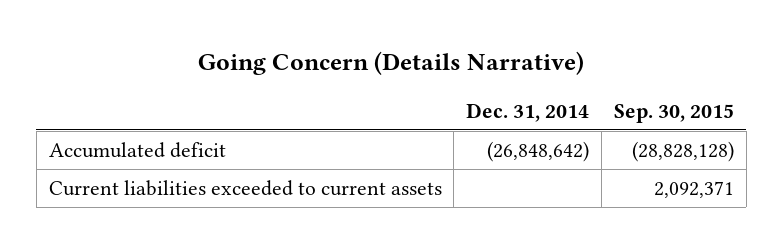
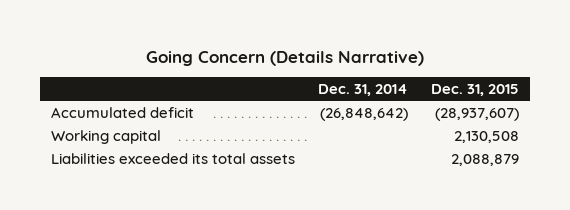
- | Dec. 31, 2014 | Sep. 30, 2015
+ | Dec. 31, 2014 | Dec. 31, 2015
- Current liabilities exceeded to current assets | | 2,092,371
+ Working capital | | 2,130,508
+ Liabilities exceeded its total assets | | 2,088,879

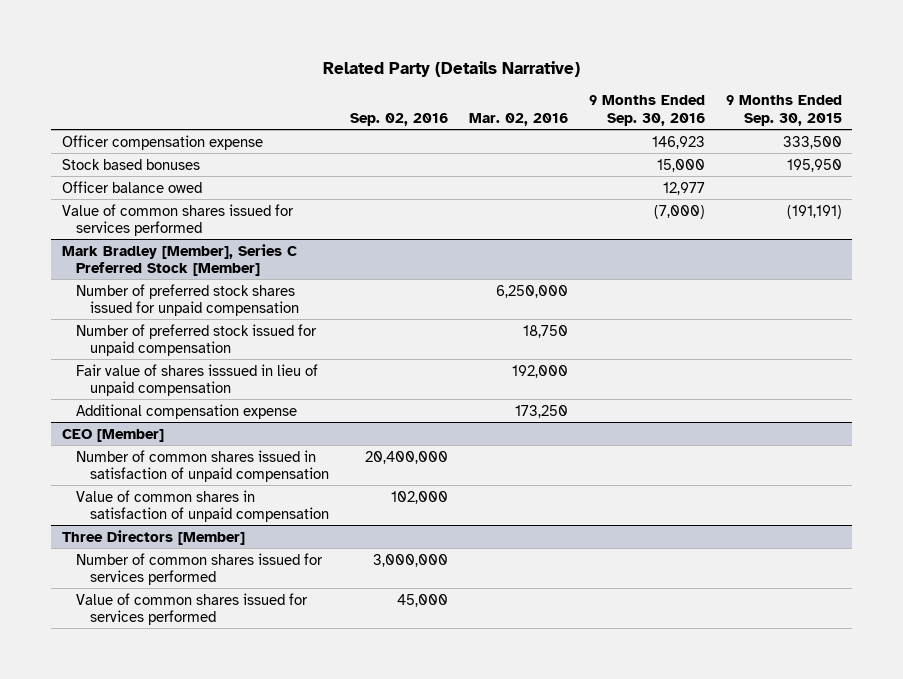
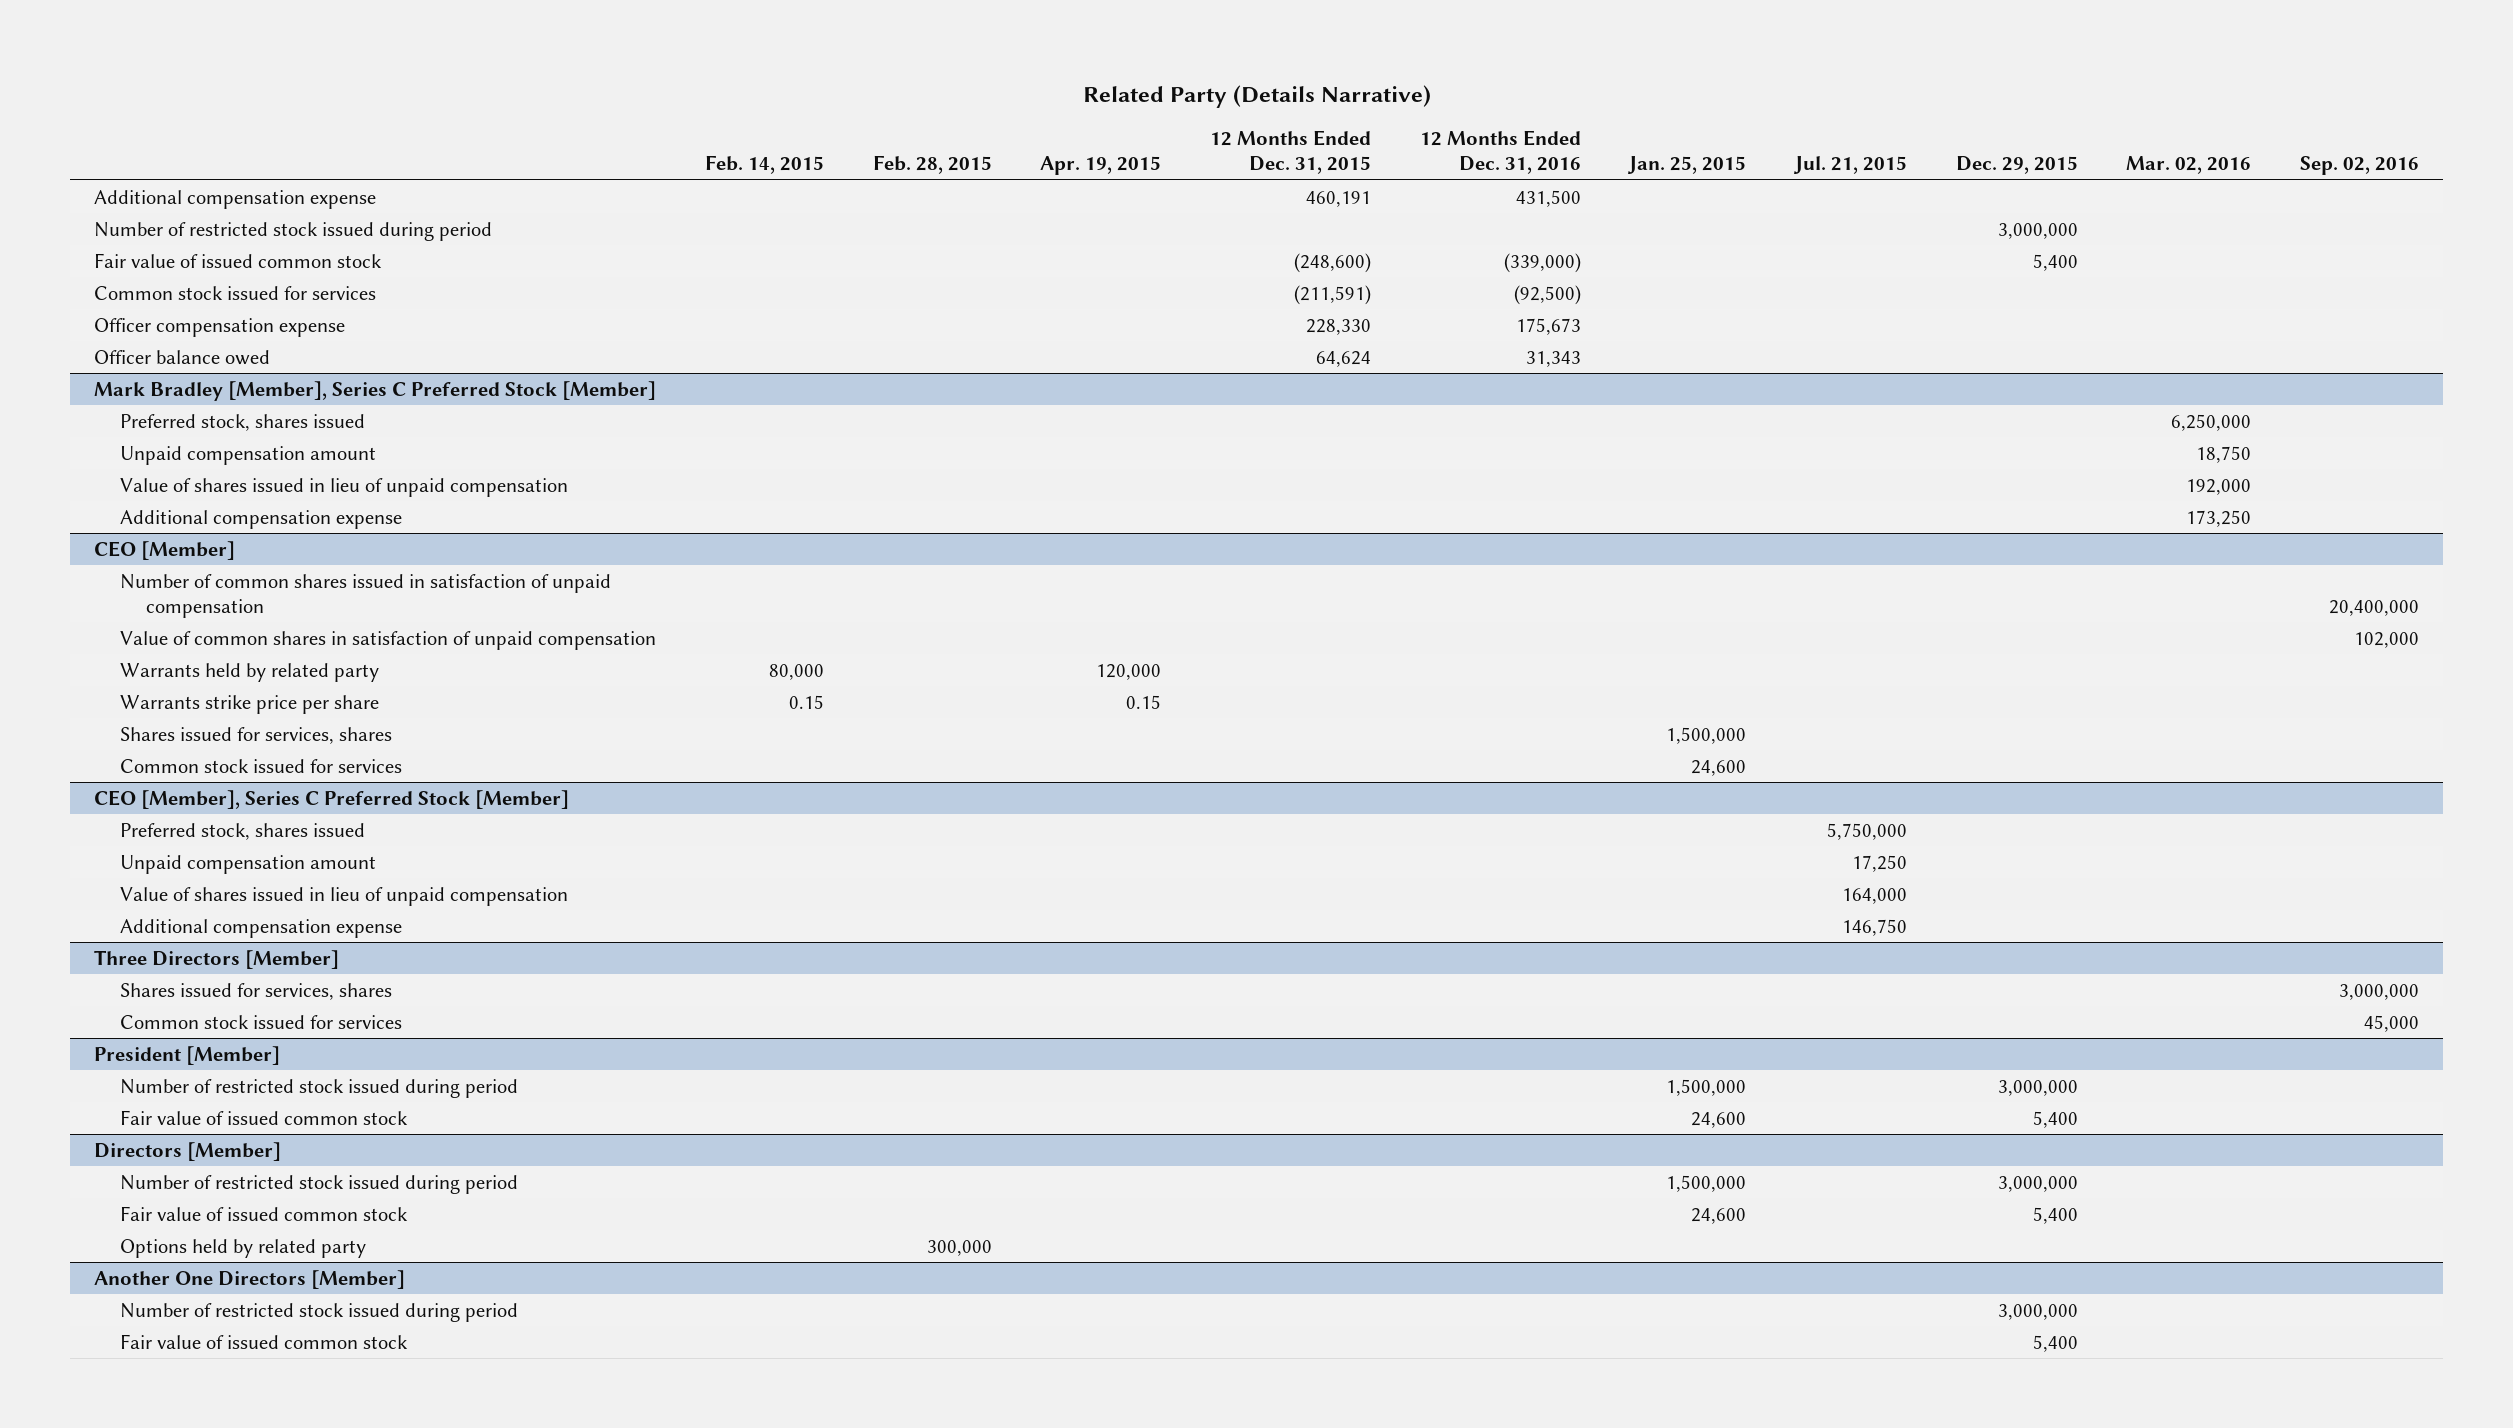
- | Sep. 02, 2016 | Mar. 02, 2016 | 9 Months Ended Sep. 30, 2016 | 9 Months Ended Sep. 30, 2015
+ | Feb. 14, 2015 | Feb. 28, 2015 | Apr. 19, 2015 | 12 Months Ended Dec. 31, 2015 | 12 Months Ended Dec. 31, 2016 | Jan. 25, 2015 | Jul. 21, 2015 | Dec. 29, 2015 | Mar. 02, 2016 | Sep. 02, 2016
+ Additional compensation expense | | | | 460,191 | 431,500 | | | | |
+ Number of restricted stock issued during period | | | | | | | | 3,000,000 | |
+ Fair value of issued common stock | | | | (248,600) | (339,000) | | | 5,400 | |
+ Common stock issued for services | | | | (211,591) | (92,500) | | | | |
- Stock based bonuses | | | 15,000 | 195,950
- Value of common shares issued for services performed | | | (7,000) | (191,191)
@ Mark Bradley [Member], Series C Preferred Stock [Member]
- Number of preferred stock shares issued for unpaid compensation | | 6,250,000 | |
- Number of preferred stock issued for unpaid compensation | | 18,750 | |
- Fair value of shares isssued in lieu of unpaid compensation | | 192,000 | |
+ Preferred stock, shares issued | | | | | | | | | 6,250,000 |
+ Unpaid compensation amount | | | | | | | | | 18,750 |
+ Value of shares issued in lieu of unpaid compensation | | | | | | | | | 192,000 |
@ CEO [Member]
+ Warrants held by related party | 80,000 | | 120,000 | | | | | | |
+ Warrants strike price per share | 0.15 | | 0.15 | | | | | | |
+ Shares issued for services, shares | | | | | | 1,500,000 | | | |
+ Common stock issued for services | | | | | | 24,600 | | | |
+ CEO [Member], Series C Preferred Stock [Member]
+ Preferred stock, shares issued | | | | | | | 5,750,000 | | |
+ Unpaid compensation amount | | | | | | | 17,250 | | |
+ Value of shares issued in lieu of unpaid compensation | | | | | | | 164,000 | | |
+ Additional compensation expense | | | | | | | 146,750 | | |
@ Three Directors [Member]
- Number of common shares issued for services performed | 3,000,000 | | |
- Value of common shares issued for services performed | 45,000 | | |
+ Shares issued for services, shares | | | | | | | | | | 3,000,000
+ Common stock issued for services | | | | | | | | | | 45,000
+ President [Member]
+ Number of restricted stock issued during period | | | | | | 1,500,000 | | 3,000,000 | |
+ Fair value of issued common stock | | | | | | 24,600 | | 5,400 | |
+ Directors [Member]
+ Number of restricted stock issued during period | | | | | | 1,500,000 | | 3,000,000 | |
+ Fair value of issued common stock | | | | | | 24,600 | | 5,400 | |
+ Options held by related party | | 300,000 | | | | | | | |
+ Another One Directors [Member]
+ Number of restricted stock issued during period | | | | | | | | 3,000,000 | |
+ Fair value of issued common stock | | | | | | | | 5,400 | |

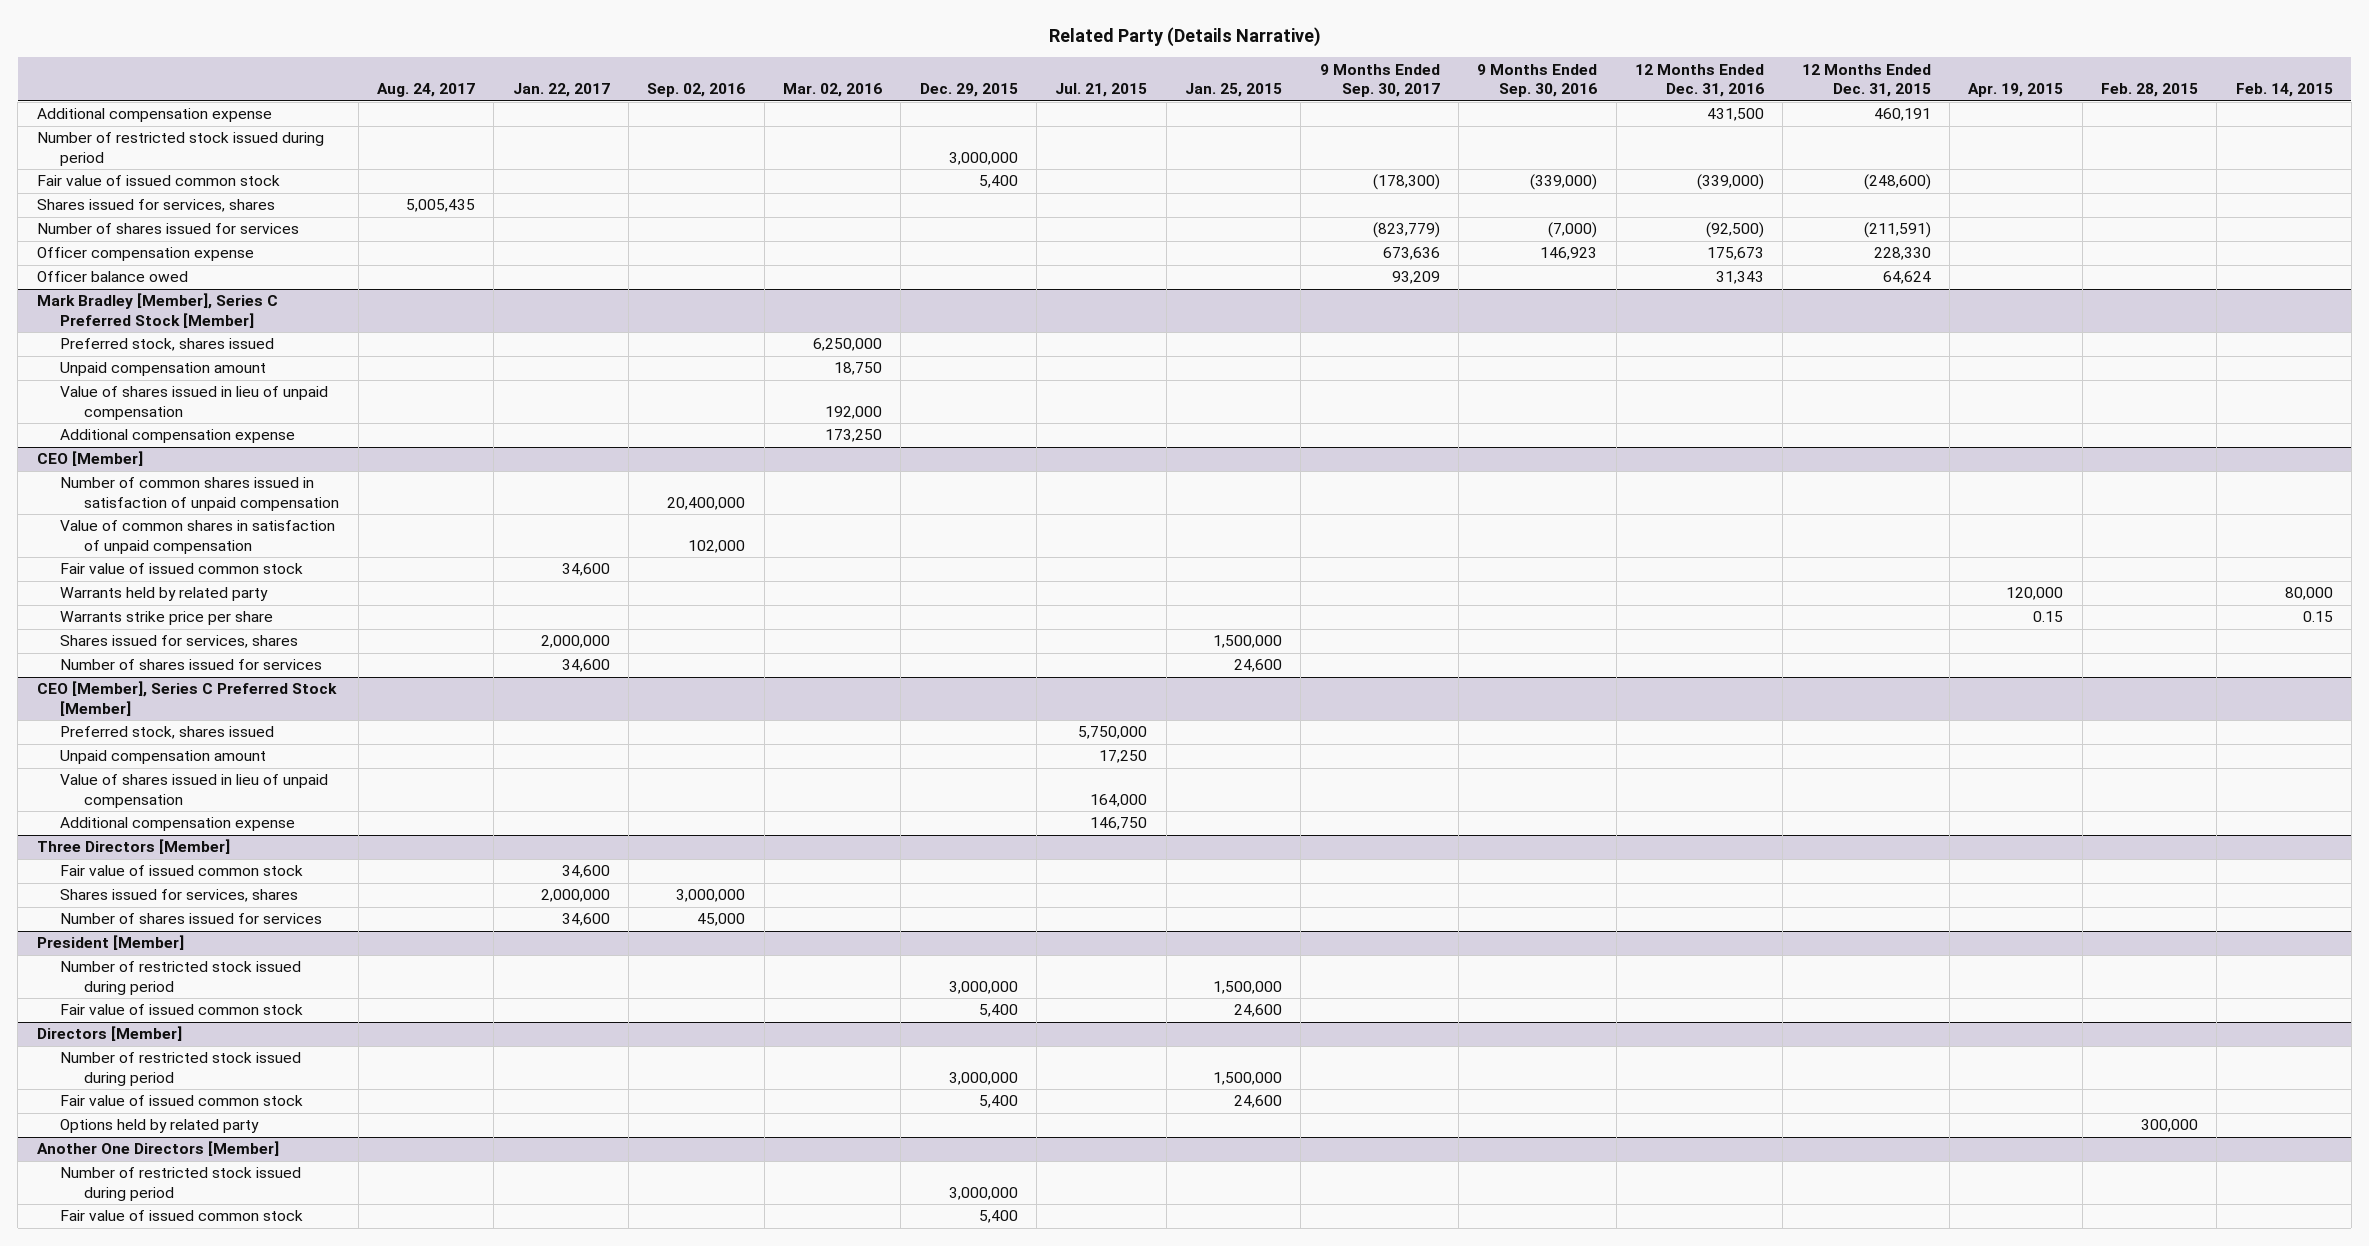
- | Feb. 14, 2015 | Feb. 28, 2015 | Apr. 19, 2015 | 12 Months Ended Dec. 31, 2015 | 12 Months Ended Dec. 31, 2016 | Jan. 25, 2015 | Jul. 21, 2015 | Dec. 29, 2015 | Mar. 02, 2016 | Sep. 02, 2016
+ | Aug. 24, 2017 | Jan. 22, 2017 | Sep. 02, 2016 | Mar. 02, 2016 | Dec. 29, 2015 | Jul. 21, 2015 | Jan. 25, 2015 | 9 Months Ended Sep. 30, 2017 | 9 Months Ended Sep. 30, 2016 | 12 Months Ended Dec. 31, 2016 | 12 Months Ended Dec. 31, 2015 | Apr. 19, 2015 | Feb. 28, 2015 | Feb. 14, 2015
- Common stock issued for services | | | | (211,591) | (92,500) | | | | |
+ Shares issued for services, shares | 5,005,435 | | | | | | | | | | | | |
+ Number of shares issued for services | | | | | | | | (823,779) | (7,000) | (92,500) | (211,591) | | |
@ CEO [Member]
+ Fair value of issued common stock | | 34,600 | | | | | | | | | | | |
- Common stock issued for services | | | | | | 24,600 | | | |
+ Number of shares issued for services | | 34,600 | | | | | 24,600 | | | | | | |
@ Three Directors [Member]
+ Fair value of issued common stock | | 34,600 | | | | | | | | | | | |
- Common stock issued for services | | | | | | | | | | 45,000
+ Number of shares issued for services | | 34,600 | 45,000 | | | | | | | | | | |

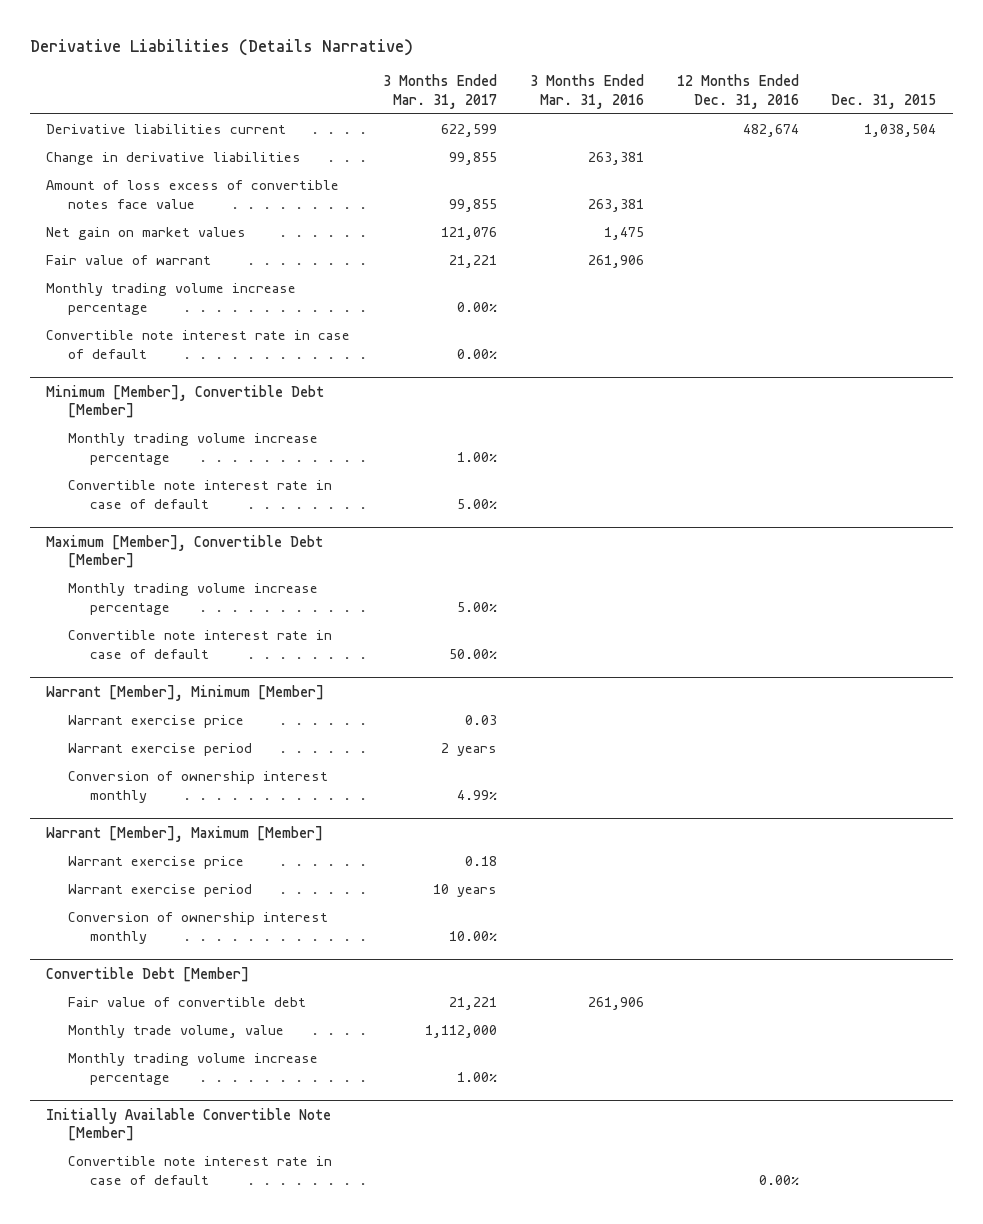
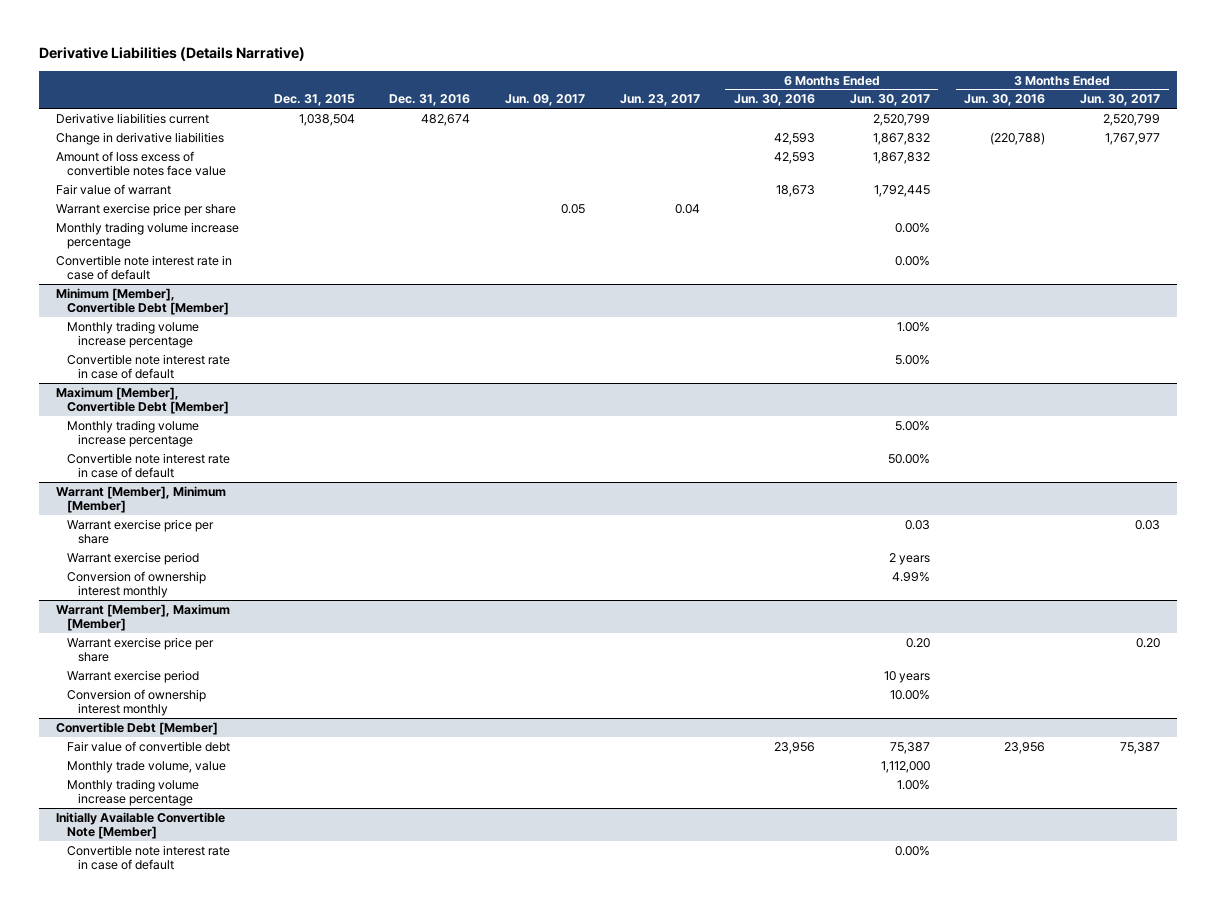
- | 3 Months Ended Mar. 31, 2017 | 3 Months Ended Mar. 31, 2016 | 12 Months Ended Dec. 31, 2016 | Dec. 31, 2015
+ | Dec. 31, 2015 | Dec. 31, 2016 | Jun. 09, 2017 | Jun. 23, 2017 | 6 Months Ended Jun. 30, 2016 | 6 Months Ended Jun. 30, 2017 | 3 Months Ended Jun. 30, 2016 | 3 Months Ended Jun. 30, 2017
- Net gain on market values | 121,076 | 1,475 | |
+ Warrant exercise price per share | | | 0.05 | 0.04 | | | |
@ Warrant [Member], Minimum [Member]
- Warrant exercise price | 0.03 | | |
+ Warrant exercise price per share | | | | | | 0.03 | | 0.03
@ Warrant [Member], Maximum [Member]
- Warrant exercise price | 0.18 | | |
+ Warrant exercise price per share | | | | | | 0.20 | | 0.20

